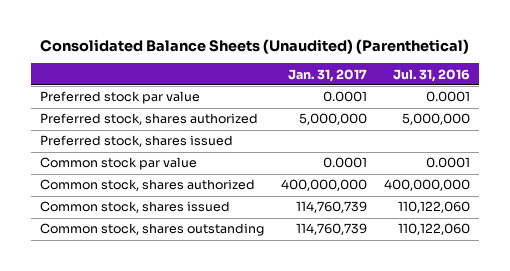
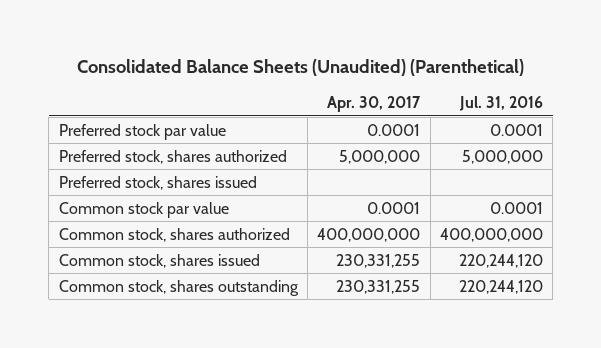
- | Jan. 31, 2017 | Jul. 31, 2016
+ | Apr. 30, 2017 | Jul. 31, 2016
- Common stock, shares issued | 114,760,739 | 110,122,060
- Common stock, shares outstanding | 114,760,739 | 110,122,060
+ Common stock, shares issued | 230,331,255 | 220,244,120
+ Common stock, shares outstanding | 230,331,255 | 220,244,120

